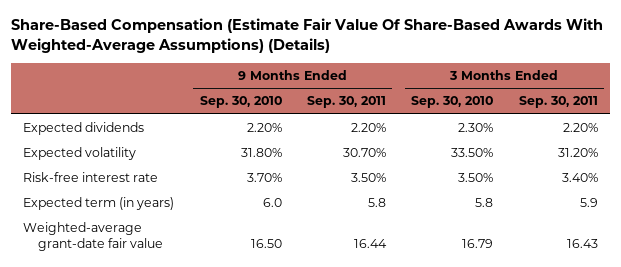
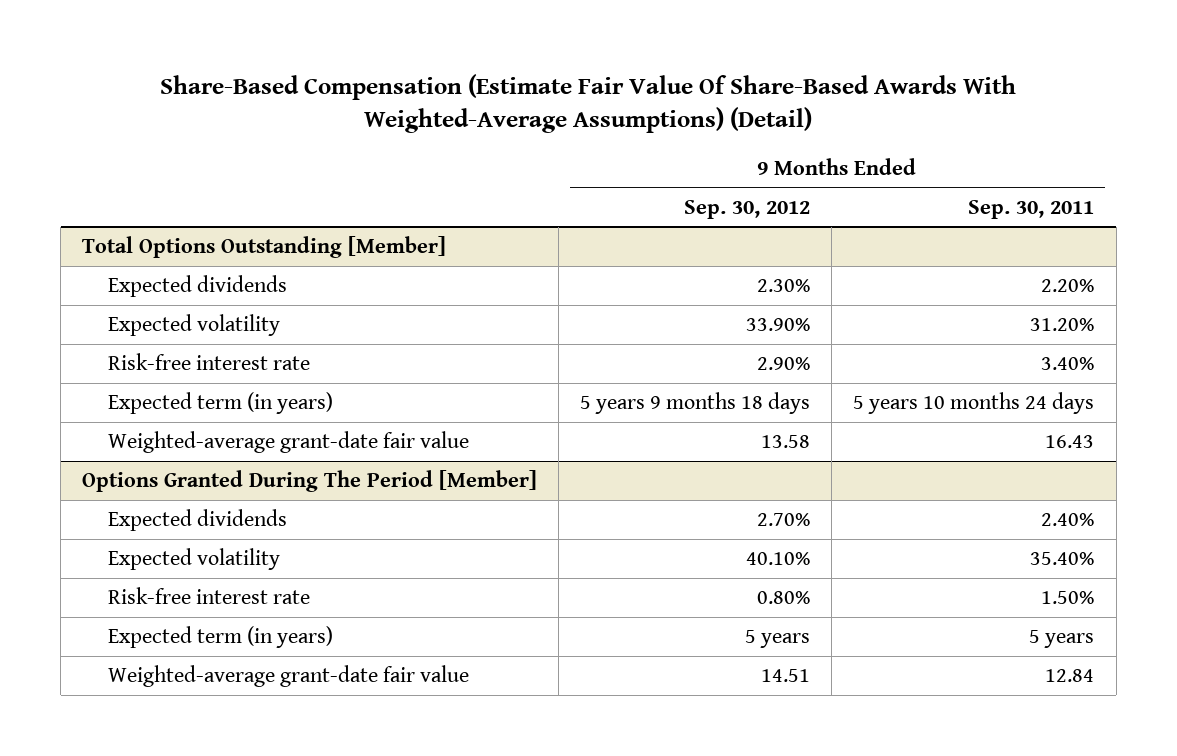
- Share-Based Compensation (Estimate Fair Value Of Share-Based Awards With Weighted-Average Assumptions) (Details)
+ Share-Based Compensation (Estimate Fair Value Of Share-Based Awards With Weighted-Average Assumptions) (Detail)
- | 9 Months Ended Sep. 30, 2010 | 9 Months Ended Sep. 30, 2011 | 3 Months Ended Sep. 30, 2010 | 3 Months Ended Sep. 30, 2011
+ | 9 Months Ended Sep. 30, 2012 | 9 Months Ended Sep. 30, 2011
+ Total Options Outstanding [Member]
- Expected volatility | 31.80% | 30.70% | 33.50% | 31.20%
- Risk-free interest rate | 3.70% | 3.50% | 3.50% | 3.40%
- Expected term (in years) | 6.0 | 5.8 | 5.8 | 5.9
- Weighted-average grant-date fair value | 16.50 | 16.44 | 16.79 | 16.43
+ Expected volatility | 33.90% | 31.20%
+ Risk-free interest rate | 2.90% | 3.40%
+ Expected term (in years) | 5 years 9 months 18 days | 5 years 10 months 24 days
+ Weighted-average grant-date fair value | 13.58 | 16.43
+ Options Granted During The Period [Member]
+ Expected dividends | 2.70% | 2.40%
+ Expected volatility | 40.10% | 35.40%
+ Risk-free interest rate | 0.80% | 1.50%
+ Expected term (in years) | 5 years | 5 years
+ Weighted-average grant-date fair value | 14.51 | 12.84

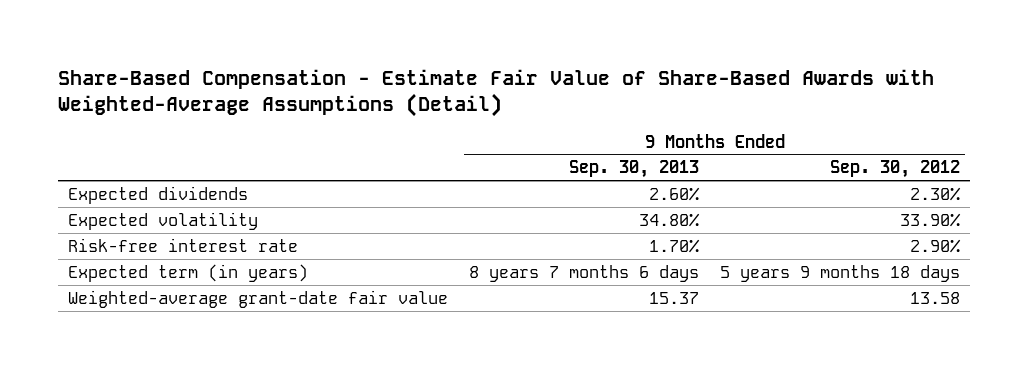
- Share-Based Compensation (Estimate Fair Value Of Share-Based Awards With Weighted-Average Assumptions) (Detail)
+ Share-Based Compensation - Estimate Fair Value of Share-Based Awards with Weighted-Average Assumptions (Detail)
- | 9 Months Ended Sep. 30, 2012 | 9 Months Ended Sep. 30, 2011
+ | 9 Months Ended Sep. 30, 2013 | 9 Months Ended Sep. 30, 2012
- Total Options Outstanding [Member]
- Options Granted During The Period [Member]
- Expected dividends | 2.70% | 2.40%
- Expected volatility | 40.10% | 35.40%
- Risk-free interest rate | 0.80% | 1.50%
- Expected term (in years) | 5 years | 5 years
- Weighted-average grant-date fair value | 14.51 | 12.84

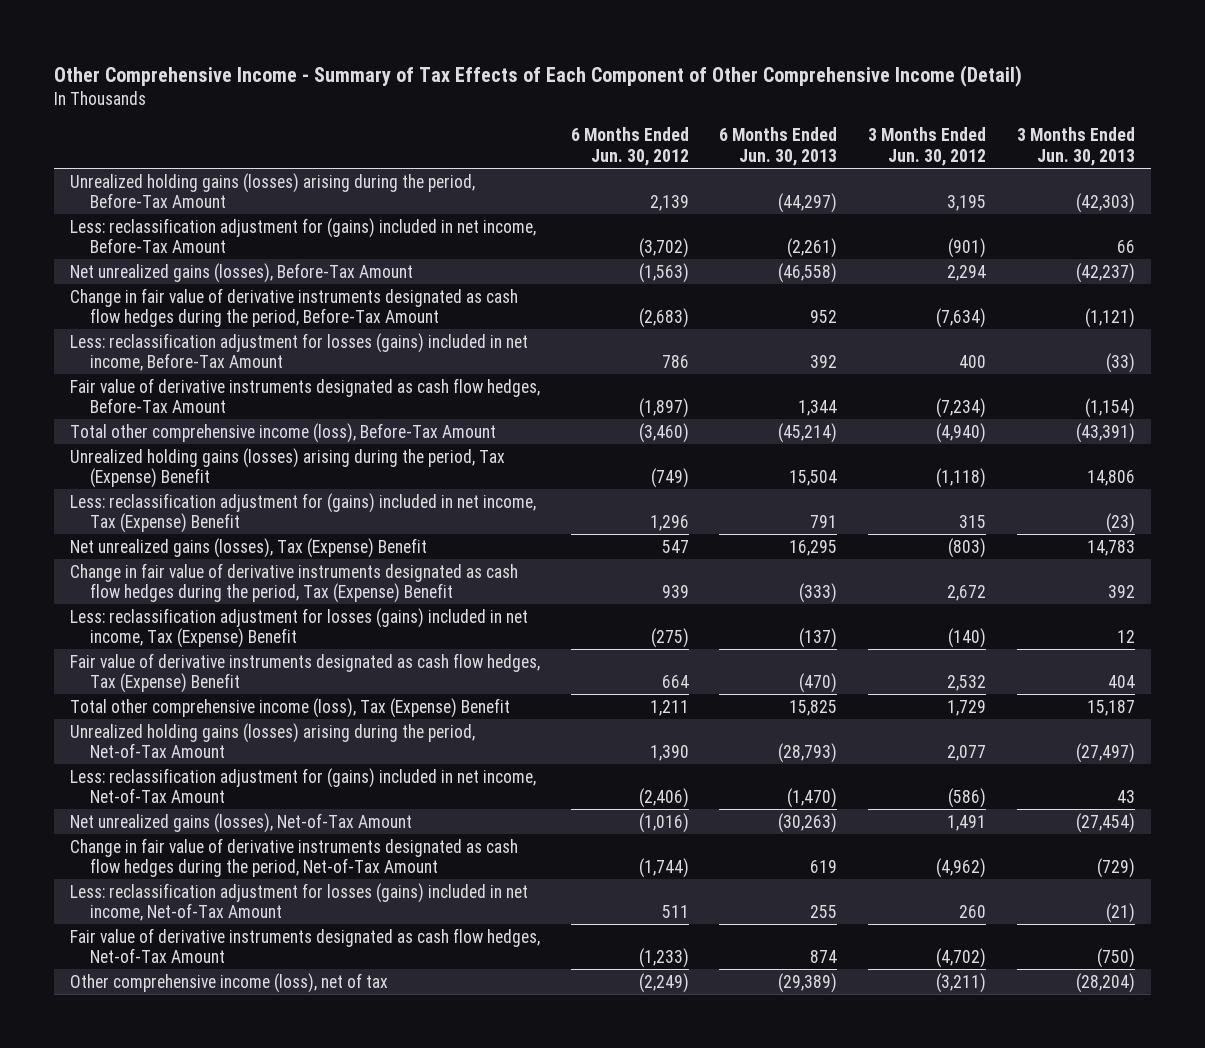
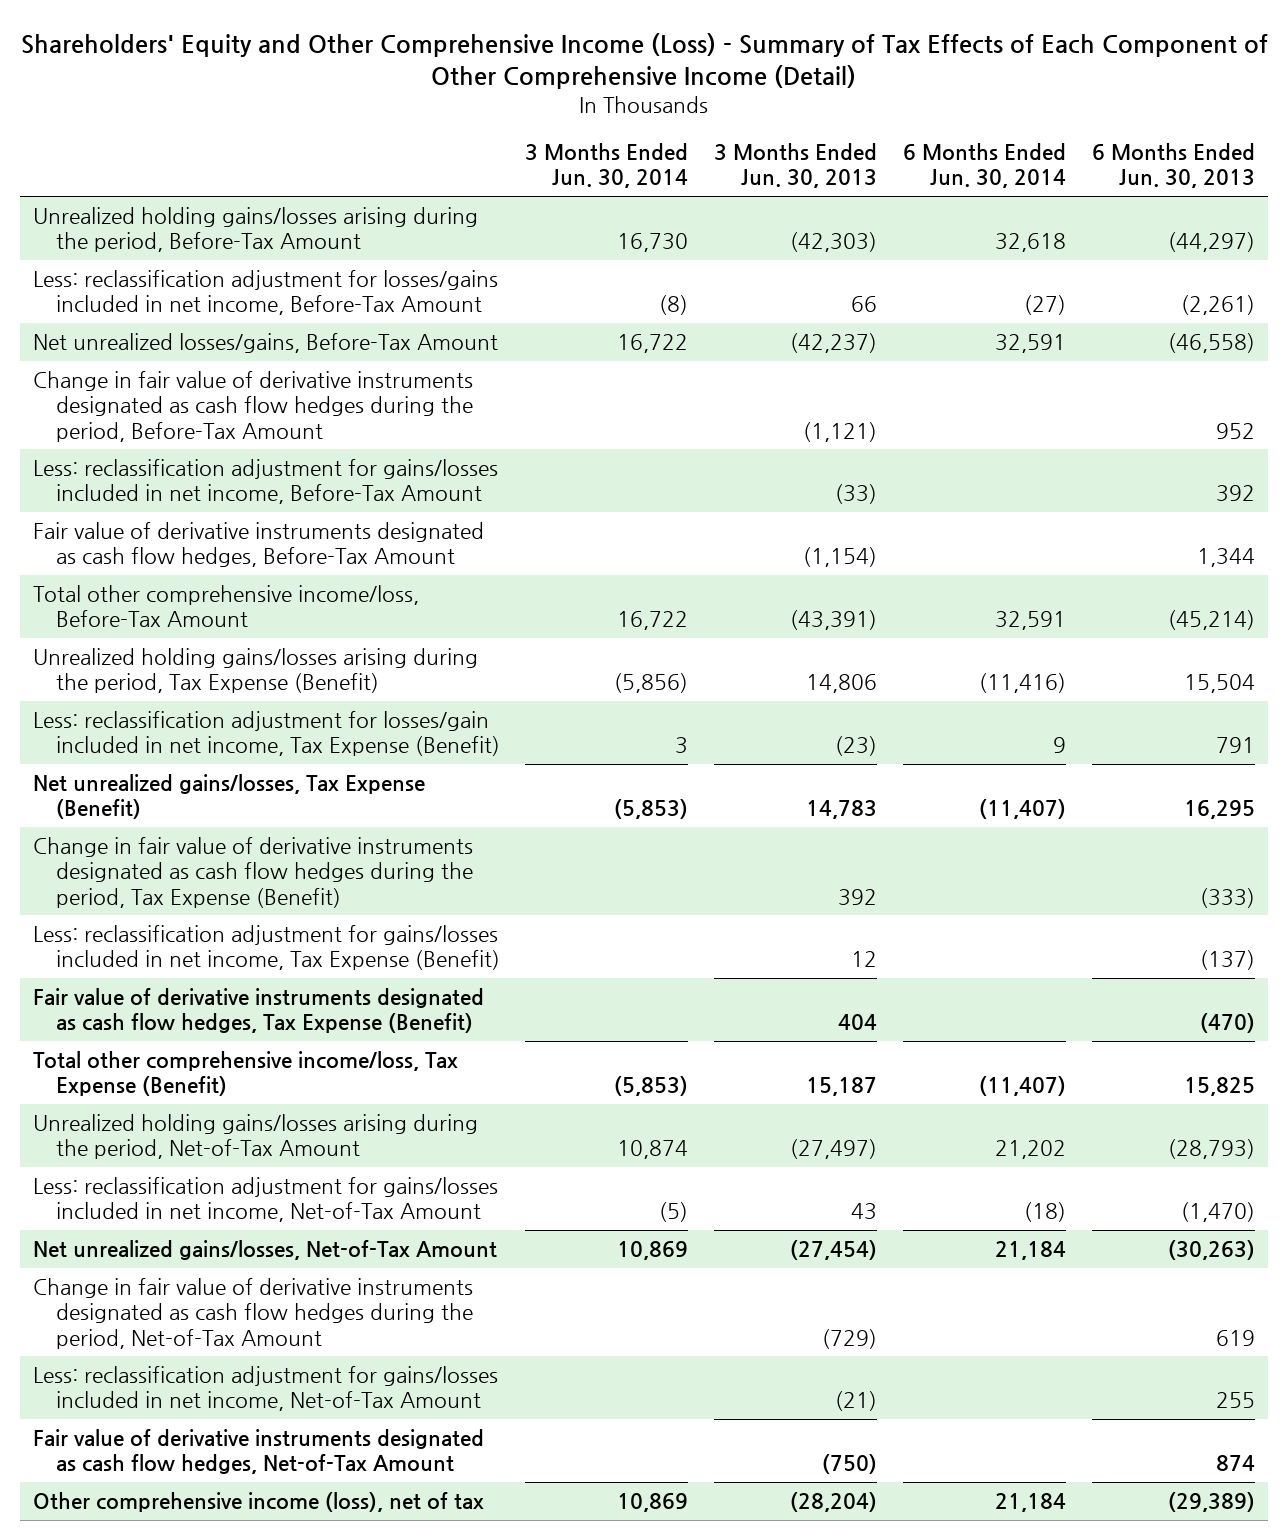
- Other Comprehensive Income - Summary of Tax Effects of Each Component of Other Comprehensive Income (Detail)
+ Shareholders' Equity and Other Comprehensive Income (Loss) - Summary of Tax Effects of Each Component of Other Comprehensive Income (Detail)
- | 6 Months Ended Jun. 30, 2012 | 6 Months Ended Jun. 30, 2013 | 3 Months Ended Jun. 30, 2012 | 3 Months Ended Jun. 30, 2013
+ | 3 Months Ended Jun. 30, 2014 | 3 Months Ended Jun. 30, 2013 | 6 Months Ended Jun. 30, 2014 | 6 Months Ended Jun. 30, 2013
- Unrealized holding gains (losses) arising during the period, Before-Tax Amount | 2,139 | (44,297) | 3,195 | (42,303)
- Less: reclassification adjustment for (gains) included in net income, Before-Tax Amount | (3,702) | (2,261) | (901) | 66
- Net unrealized gains (losses), Before-Tax Amount | (1,563) | (46,558) | 2,294 | (42,237)
+ Unrealized holding gains/losses arising during the period, Before-Tax Amount | 16,730 | (42,303) | 32,618 | (44,297)
+ Less: reclassification adjustment for losses/gains included in net income, Before-Tax Amount | (8) | 66 | (27) | (2,261)
+ Net unrealized losses/gains, Before-Tax Amount | 16,722 | (42,237) | 32,591 | (46,558)
- Less: reclassification adjustment for losses (gains) included in net income, Before-Tax Amount | 786 | 392 | 400 | (33)
+ Less: reclassification adjustment for gains/losses included in net income, Before-Tax Amount | | (33) | | 392
- Total other comprehensive income (loss), Before-Tax Amount | (3,460) | (45,214) | (4,940) | (43,391)
- Unrealized holding gains (losses) arising during the period, Tax (Expense) Benefit | (749) | 15,504 | (1,118) | 14,806
- Less: reclassification adjustment for (gains) included in net income, Tax (Expense) Benefit | 1,296 | 791 | 315 | (23)
- Net unrealized gains (losses), Tax (Expense) Benefit | 547 | 16,295 | (803) | 14,783
- Change in fair value of derivative instruments designated as cash flow hedges during the period, Tax (Expense) Benefit | 939 | (333) | 2,672 | 392
- Less: reclassification adjustment for losses (gains) included in net income, Tax (Expense) Benefit | (275) | (137) | (140) | 12
- Fair value of derivative instruments designated as cash flow hedges, Tax (Expense) Benefit | 664 | (470) | 2,532 | 404
- Total other comprehensive income (loss), Tax (Expense) Benefit | 1,211 | 15,825 | 1,729 | 15,187
- Unrealized holding gains (losses) arising during the period, Net-of-Tax Amount | 1,390 | (28,793) | 2,077 | (27,497)
- Less: reclassification adjustment for (gains) included in net income, Net-of-Tax Amount | (2,406) | (1,470) | (586) | 43
- Net unrealized gains (losses), Net-of-Tax Amount | (1,016) | (30,263) | 1,491 | (27,454)
+ Total other comprehensive income/loss, Before-Tax Amount | 16,722 | (43,391) | 32,591 | (45,214)
+ Unrealized holding gains/losses arising during the period, Tax Expense (Benefit) | (5,856) | 14,806 | (11,416) | 15,504
+ Less: reclassification adjustment for losses/gain included in net income, Tax Expense (Benefit) | 3 | (23) | 9 | 791
+ Net unrealized gains/losses, Tax Expense (Benefit) | (5,853) | 14,783 | (11,407) | 16,295
+ Change in fair value of derivative instruments designated as cash flow hedges during the period, Tax Expense (Benefit) | | 392 | | (333)
+ Less: reclassification adjustment for gains/losses included in net income, Tax Expense (Benefit) | | 12 | | (137)
+ Fair value of derivative instruments designated as cash flow hedges, Tax Expense (Benefit) | | 404 | | (470)
+ Total other comprehensive income/loss, Tax Expense (Benefit) | (5,853) | 15,187 | (11,407) | 15,825
+ Unrealized holding gains/losses arising during the period, Net-of-Tax Amount | 10,874 | (27,497) | 21,202 | (28,793)
+ Less: reclassification adjustment for gains/losses included in net income, Net-of-Tax Amount | (5) | 43 | (18) | (1,470)
+ Net unrealized gains/losses, Net-of-Tax Amount | 10,869 | (27,454) | 21,184 | (30,263)
- Less: reclassification adjustment for losses (gains) included in net income, Net-of-Tax Amount | 511 | 255 | 260 | (21)
+ Less: reclassification adjustment for gains/losses included in net income, Net-of-Tax Amount | | (21) | | 255

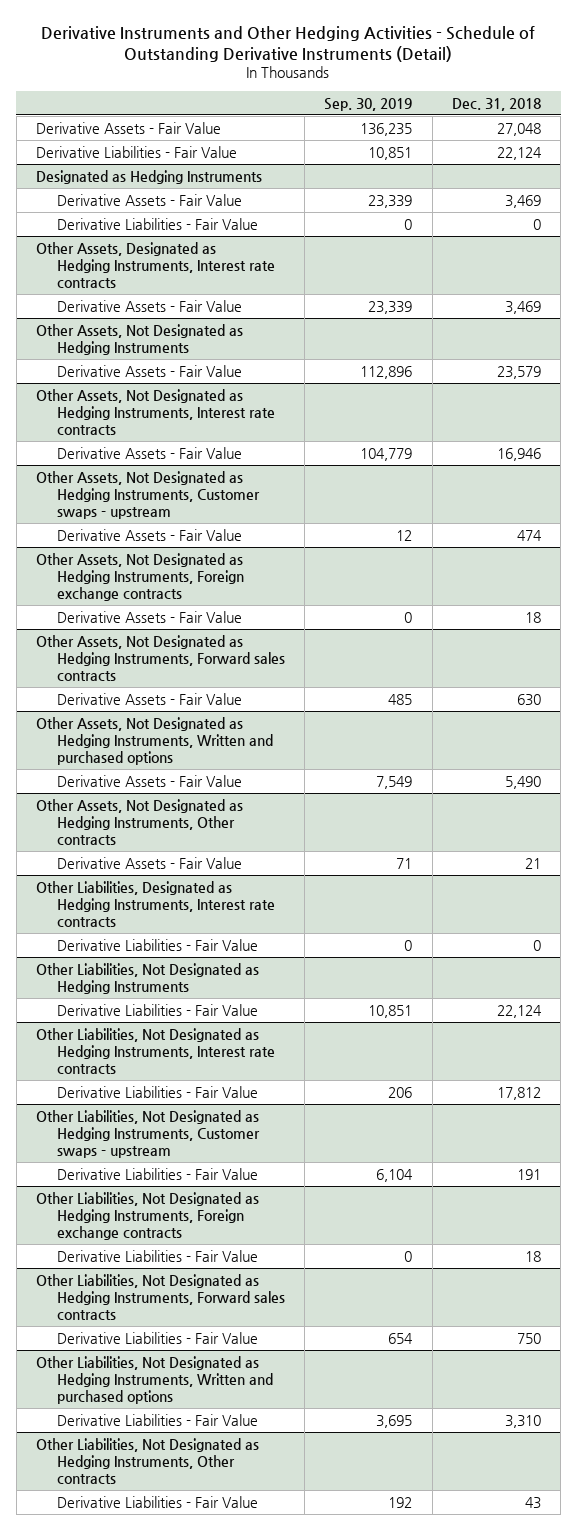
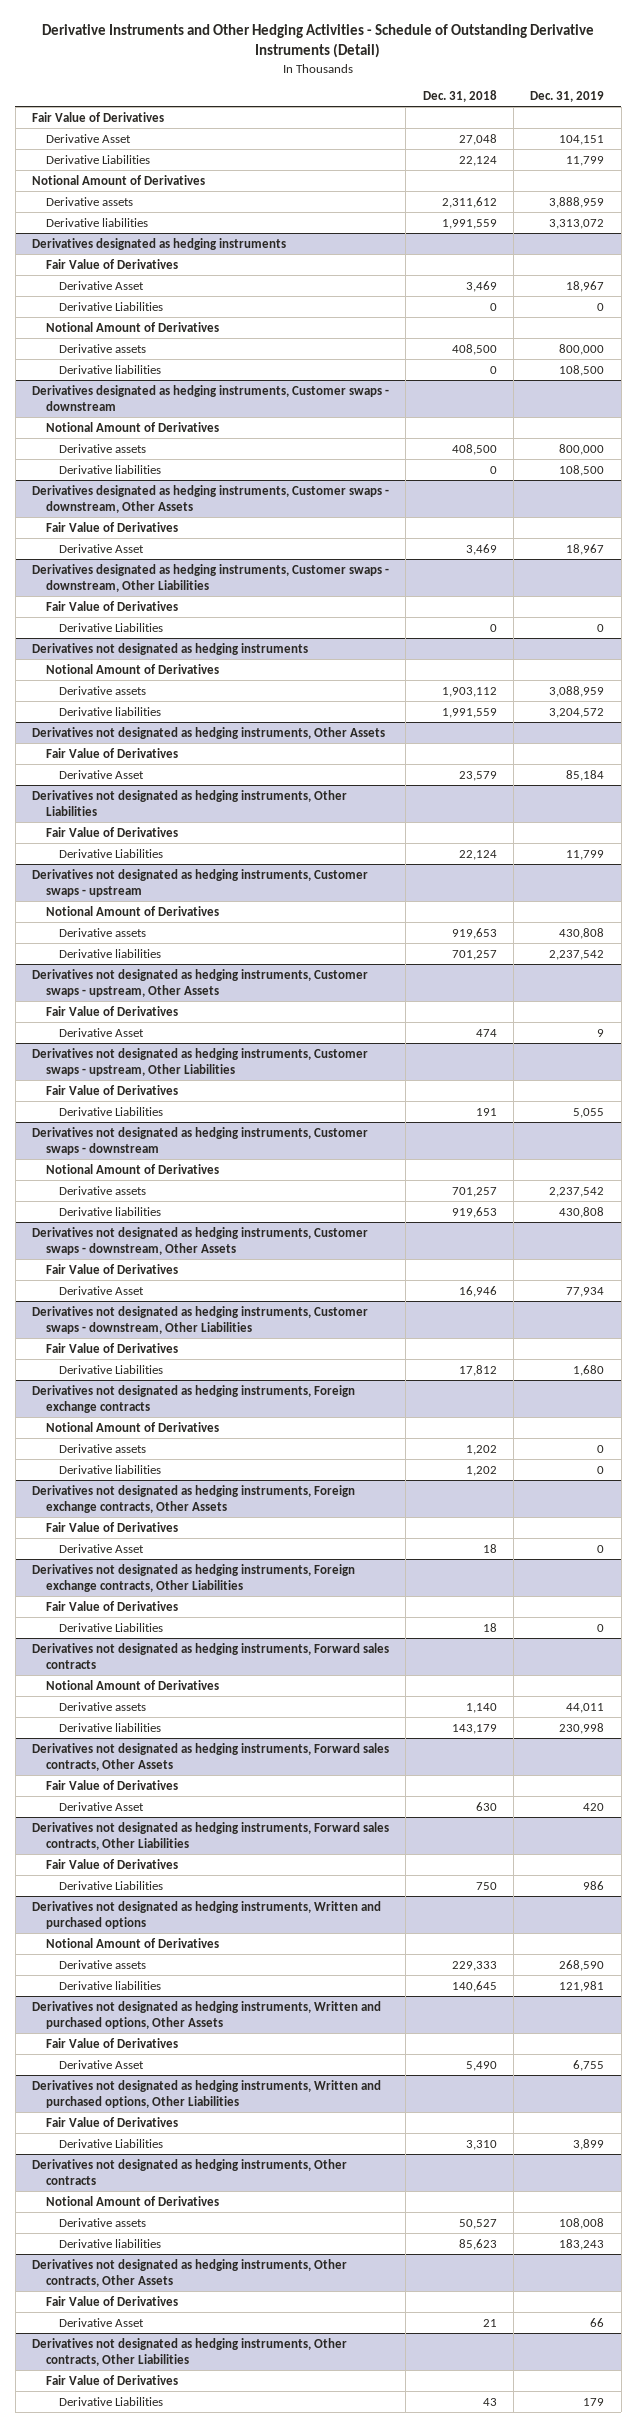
- | Sep. 30, 2019 | Dec. 31, 2018
+ | Dec. 31, 2018 | Dec. 31, 2019
- Derivative Assets - Fair Value | 136,235 | 27,048
- Derivative Liabilities - Fair Value | 10,851 | 22,124
- Designated as Hedging Instruments
- Derivative Assets - Fair Value | 23,339 | 3,469
- Derivative Liabilities - Fair Value | 0 | 0
- Other Assets, Designated as Hedging Instruments, Interest rate contracts
- Derivative Assets - Fair Value | 23,339 | 3,469
- Other Assets, Not Designated as Hedging Instruments
- Derivative Assets - Fair Value | 112,896 | 23,579
- Other Assets, Not Designated as Hedging Instruments, Interest rate contracts
- Derivative Assets - Fair Value | 104,779 | 16,946
- Other Assets, Not Designated as Hedging Instruments, Customer swaps - upstream
- Derivative Assets - Fair Value | 12 | 474
- Other Assets, Not Designated as Hedging Instruments, Foreign exchange contracts
- Derivative Assets - Fair Value | 0 | 18
- Other Assets, Not Designated as Hedging Instruments, Forward sales contracts
- Derivative Assets - Fair Value | 485 | 630
- Other Assets, Not Designated as Hedging Instruments, Written and purchased options
- Derivative Assets - Fair Value | 7,549 | 5,490
- Other Assets, Not Designated as Hedging Instruments, Other contracts
- Derivative Assets - Fair Value | 71 | 21
- Other Liabilities, Designated as Hedging Instruments, Interest rate contracts
- Derivative Liabilities - Fair Value | 0 | 0
- Other Liabilities, Not Designated as Hedging Instruments
- Derivative Liabilities - Fair Value | 10,851 | 22,124
- Other Liabilities, Not Designated as Hedging Instruments, Interest rate contracts
- Derivative Liabilities - Fair Value | 206 | 17,812
- Other Liabilities, Not Designated as Hedging Instruments, Customer swaps - upstream
- Derivative Liabilities - Fair Value | 6,104 | 191
- Other Liabilities, Not Designated as Hedging Instruments, Foreign exchange contracts
- Derivative Liabilities - Fair Value | 0 | 18
- Other Liabilities, Not Designated as Hedging Instruments, Forward sales contracts
- Derivative Liabilities - Fair Value | 654 | 750
- Other Liabilities, Not Designated as Hedging Instruments, Written and purchased options
- Derivative Liabilities - Fair Value | 3,695 | 3,310
- Other Liabilities, Not Designated as Hedging Instruments, Other contracts
- Derivative Liabilities - Fair Value | 192 | 43
+ Fair Value of Derivatives
+ Derivative Asset | 27,048 | 104,151
+ Derivative Liabilities | 22,124 | 11,799
+ Notional Amount of Derivatives
+ Derivative assets | 2,311,612 | 3,888,959
+ Derivative liabilities | 1,991,559 | 3,313,072
+ Derivatives designated as hedging instruments
+ Fair Value of Derivatives
+ Derivative Asset | 3,469 | 18,967
+ Derivative Liabilities | 0 | 0
+ Notional Amount of Derivatives
+ Derivative assets | 408,500 | 800,000
+ Derivative liabilities | 0 | 108,500
+ Derivatives designated as hedging instruments, Customer swaps - downstream
+ Notional Amount of Derivatives
+ Derivative assets | 408,500 | 800,000
+ Derivative liabilities | 0 | 108,500
+ Derivatives designated as hedging instruments, Customer swaps - downstream, Other Assets
+ Fair Value of Derivatives
+ Derivative Asset | 3,469 | 18,967
+ Derivatives designated as hedging instruments, Customer swaps - downstream, Other Liabilities
+ Fair Value of Derivatives
+ Derivative Liabilities | 0 | 0
+ Derivatives not designated as hedging instruments
+ Notional Amount of Derivatives
+ Derivative assets | 1,903,112 | 3,088,959
+ Derivative liabilities | 1,991,559 | 3,204,572
+ Derivatives not designated as hedging instruments, Other Assets
+ Fair Value of Derivatives
+ Derivative Asset | 23,579 | 85,184
+ Derivatives not designated as hedging instruments, Other Liabilities
+ Fair Value of Derivatives
+ Derivative Liabilities | 22,124 | 11,799
+ Derivatives not designated as hedging instruments, Customer swaps - upstream
+ Notional Amount of Derivatives
+ Derivative assets | 919,653 | 430,808
+ Derivative liabilities | 701,257 | 2,237,542
+ Derivatives not designated as hedging instruments, Customer swaps - upstream, Other Assets
+ Fair Value of Derivatives
+ Derivative Asset | 474 | 9
+ Derivatives not designated as hedging instruments, Customer swaps - upstream, Other Liabilities
+ Fair Value of Derivatives
+ Derivative Liabilities | 191 | 5,055
+ Derivatives not designated as hedging instruments, Customer swaps - downstream
+ Notional Amount of Derivatives
+ Derivative assets | 701,257 | 2,237,542
+ Derivative liabilities | 919,653 | 430,808
+ Derivatives not designated as hedging instruments, Customer swaps - downstream, Other Assets
+ Fair Value of Derivatives
+ Derivative Asset | 16,946 | 77,934
+ Derivatives not designated as hedging instruments, Customer swaps - downstream, Other Liabilities
+ Fair Value of Derivatives
+ Derivative Liabilities | 17,812 | 1,680
+ Derivatives not designated as hedging instruments, Foreign exchange contracts
+ Notional Amount of Derivatives
+ Derivative assets | 1,202 | 0
+ Derivative liabilities | 1,202 | 0
+ Derivatives not designated as hedging instruments, Foreign exchange contracts, Other Assets
+ Fair Value of Derivatives
+ Derivative Asset | 18 | 0
+ Derivatives not designated as hedging instruments, Foreign exchange contracts, Other Liabilities
+ Fair Value of Derivatives
+ Derivative Liabilities | 18 | 0
+ Derivatives not designated as hedging instruments, Forward sales contracts
+ Notional Amount of Derivatives
+ Derivative assets | 1,140 | 44,011
+ Derivative liabilities | 143,179 | 230,998
+ Derivatives not designated as hedging instruments, Forward sales contracts, Other Assets
+ Fair Value of Derivatives
+ Derivative Asset | 630 | 420
+ Derivatives not designated as hedging instruments, Forward sales contracts, Other Liabilities
+ Fair Value of Derivatives
+ Derivative Liabilities | 750 | 986
+ Derivatives not designated as hedging instruments, Written and purchased options
+ Notional Amount of Derivatives
+ Derivative assets | 229,333 | 268,590
+ Derivative liabilities | 140,645 | 121,981
+ Derivatives not designated as hedging instruments, Written and purchased options, Other Assets
+ Fair Value of Derivatives
+ Derivative Asset | 5,490 | 6,755
+ Derivatives not designated as hedging instruments, Written and purchased options, Other Liabilities
+ Fair Value of Derivatives
+ Derivative Liabilities | 3,310 | 3,899
+ Derivatives not designated as hedging instruments, Other contracts
+ Notional Amount of Derivatives
+ Derivative assets | 50,527 | 108,008
+ Derivative liabilities | 85,623 | 183,243
+ Derivatives not designated as hedging instruments, Other contracts, Other Assets
+ Fair Value of Derivatives
+ Derivative Asset | 21 | 66
+ Derivatives not designated as hedging instruments, Other contracts, Other Liabilities
+ Fair Value of Derivatives
+ Derivative Liabilities | 43 | 179

